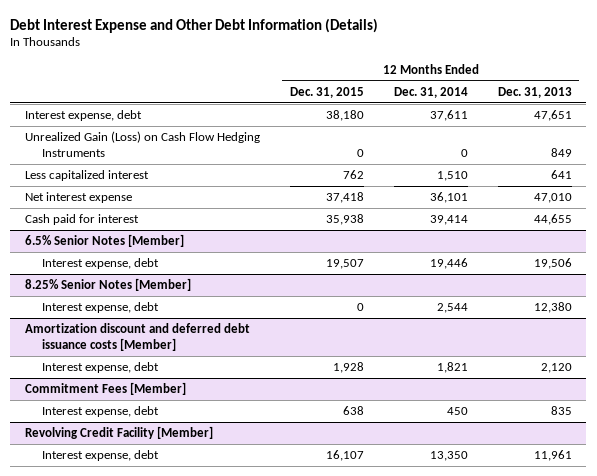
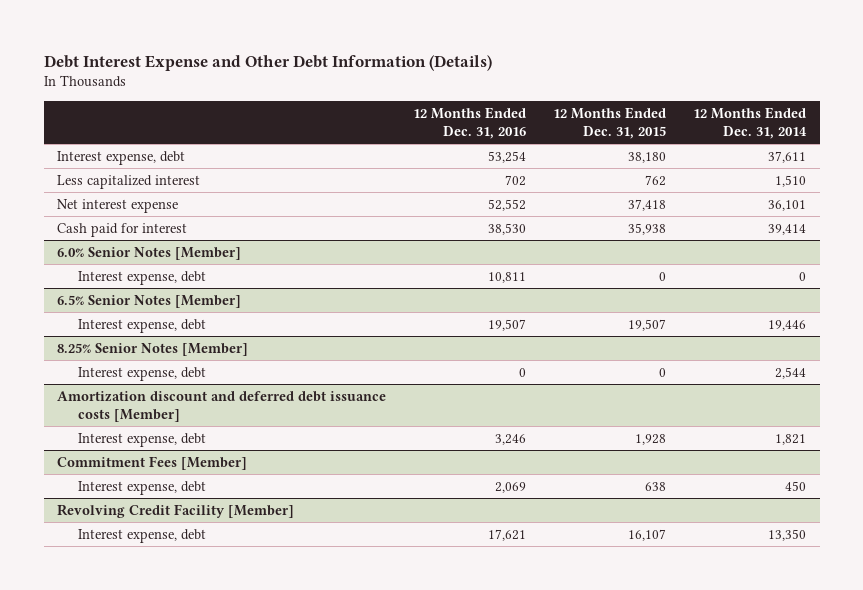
- | 12 Months Ended Dec. 31, 2015 | 12 Months Ended Dec. 31, 2014 | 12 Months Ended Dec. 31, 2013
+ | 12 Months Ended Dec. 31, 2016 | 12 Months Ended Dec. 31, 2015 | 12 Months Ended Dec. 31, 2014
- Unrealized Gain (Loss) on Cash Flow Hedging Instruments | 0 | 0 | 849
+ 6.0% Senior Notes [Member]
+ Interest expense, debt | 10,811 | 0 | 0

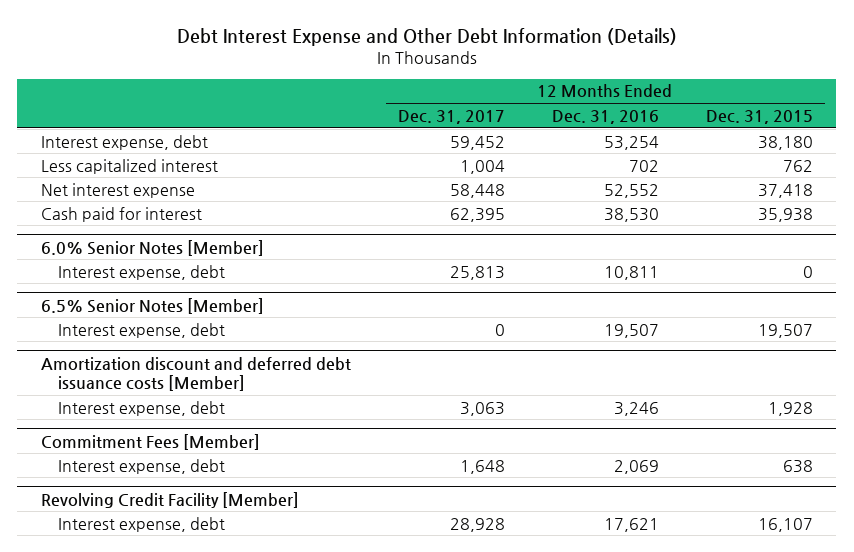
- | 12 Months Ended Dec. 31, 2016 | 12 Months Ended Dec. 31, 2015 | 12 Months Ended Dec. 31, 2014
+ | 12 Months Ended Dec. 31, 2017 | 12 Months Ended Dec. 31, 2016 | 12 Months Ended Dec. 31, 2015
- 8.25% Senior Notes [Member]
- Interest expense, debt | 0 | 0 | 2,544

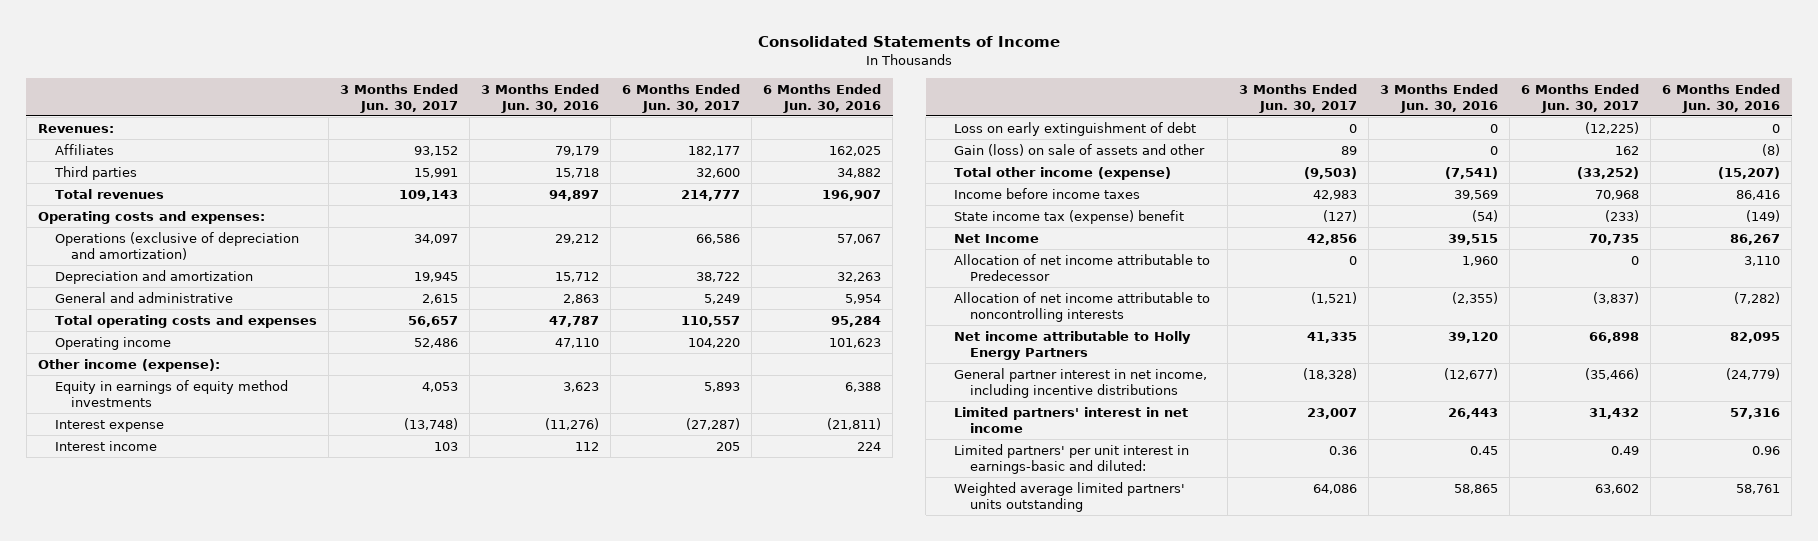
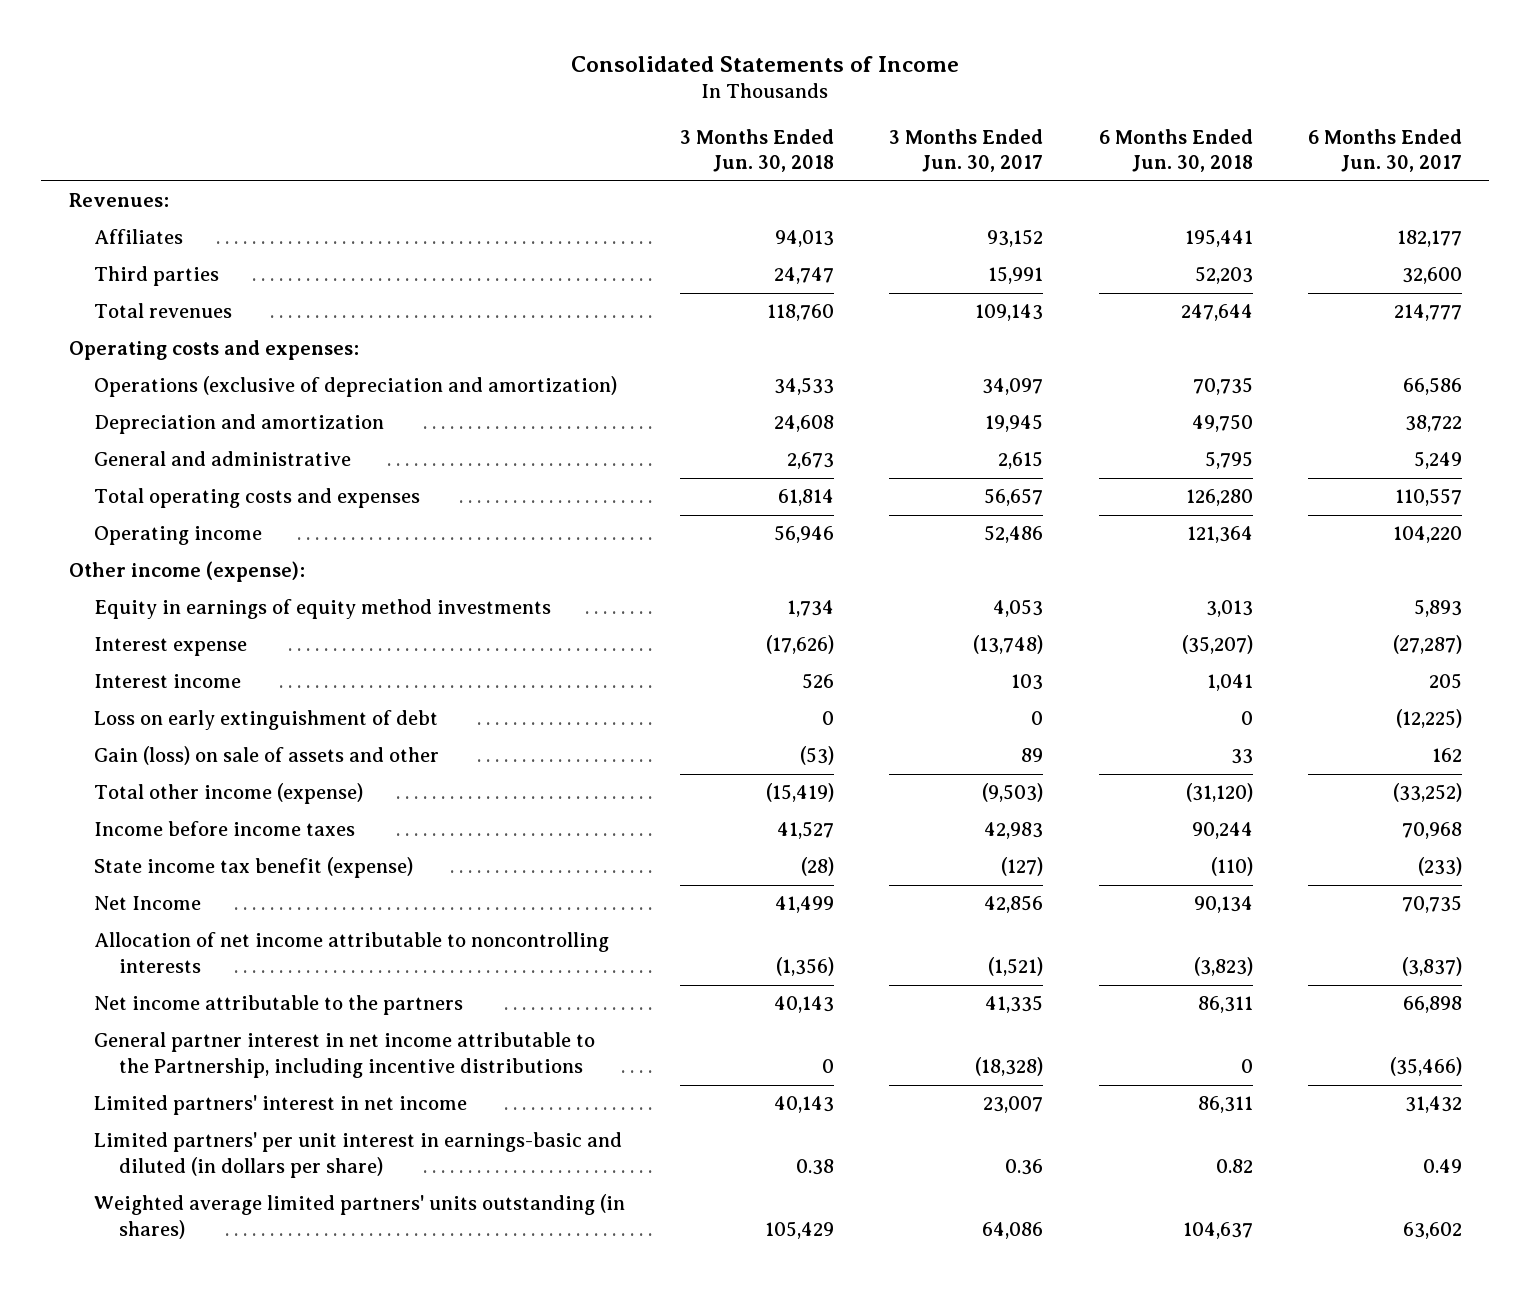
- | 3 Months Ended Jun. 30, 2017 | 3 Months Ended Jun. 30, 2016 | 6 Months Ended Jun. 30, 2017 | 6 Months Ended Jun. 30, 2016
+ | 3 Months Ended Jun. 30, 2018 | 3 Months Ended Jun. 30, 2017 | 6 Months Ended Jun. 30, 2018 | 6 Months Ended Jun. 30, 2017
- State income tax (expense) benefit | (127) | (54) | (233) | (149)
+ State income tax benefit (expense) | (28) | (127) | (110) | (233)
- Allocation of net income attributable to Predecessor | 0 | 1,960 | 0 | 3,110
- Net income attributable to Holly Energy Partners | 41,335 | 39,120 | 66,898 | 82,095
- General partner interest in net income, including incentive distributions | (18,328) | (12,677) | (35,466) | (24,779)
+ Net income attributable to the partners | 40,143 | 41,335 | 86,311 | 66,898
+ General partner interest in net income attributable to the Partnership, including incentive distributions | 0 | (18,328) | 0 | (35,466)
- Limited partners' per unit interest in earnings-basic and diluted: | 0.36 | 0.45 | 0.49 | 0.96
- Weighted average limited partners' units outstanding | 64,086 | 58,865 | 63,602 | 58,761
+ Limited partners' per unit interest in earnings-basic and diluted (in dollars per share) | 0.38 | 0.36 | 0.82 | 0.49
+ Weighted average limited partners' units outstanding (in shares) | 105,429 | 64,086 | 104,637 | 63,602

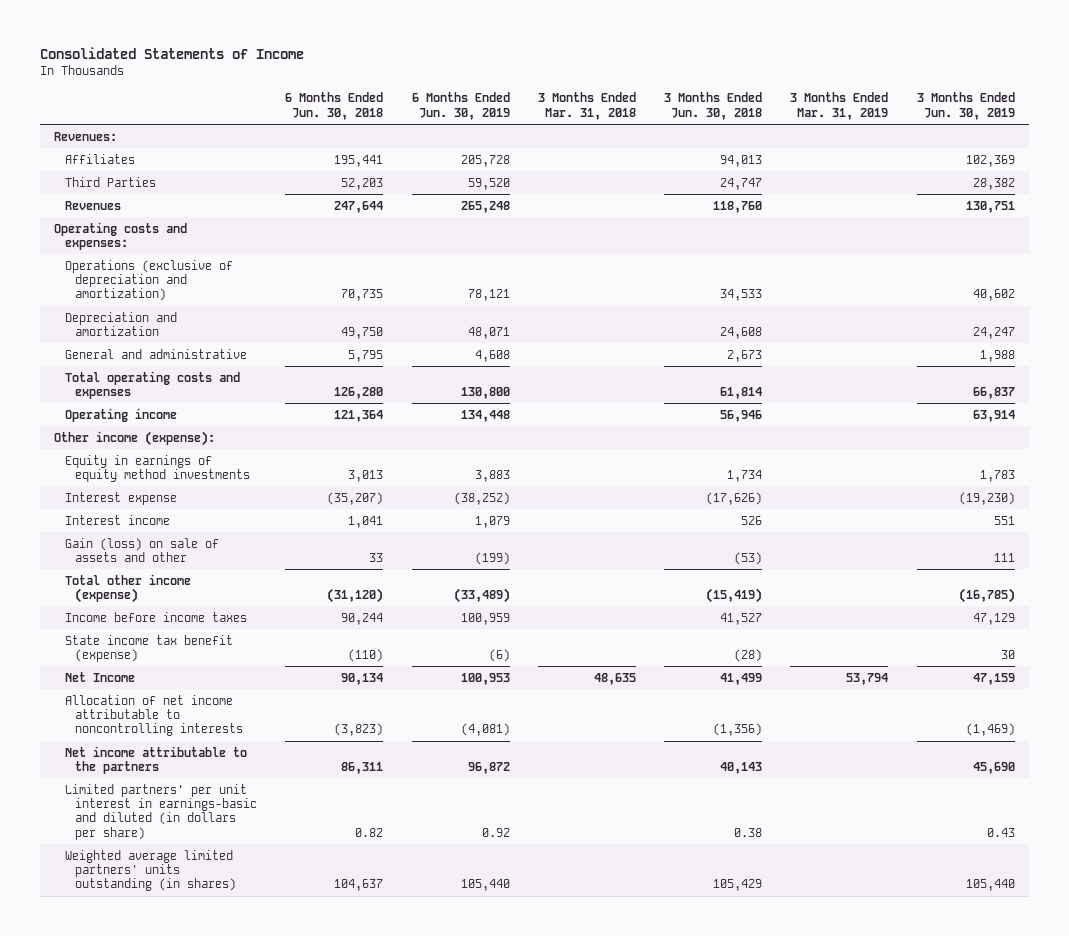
- | 3 Months Ended Jun. 30, 2018 | 3 Months Ended Jun. 30, 2017 | 6 Months Ended Jun. 30, 2018 | 6 Months Ended Jun. 30, 2017
+ | 6 Months Ended Jun. 30, 2018 | 6 Months Ended Jun. 30, 2019 | 3 Months Ended Mar. 31, 2018 | 3 Months Ended Jun. 30, 2018 | 3 Months Ended Mar. 31, 2019 | 3 Months Ended Jun. 30, 2019
- Third parties | 24,747 | 15,991 | 52,203 | 32,600
- Total revenues | 118,760 | 109,143 | 247,644 | 214,777
+ Third Parties | 52,203 | 59,520 | | 24,747 | | 28,382
+ Revenues | 247,644 | 265,248 | | 118,760 | | 130,751
- Loss on early extinguishment of debt | 0 | 0 | 0 | (12,225)
- General partner interest in net income attributable to the Partnership, including incentive distributions | 0 | (18,328) | 0 | (35,466)
- Limited partners' interest in net income | 40,143 | 23,007 | 86,311 | 31,432

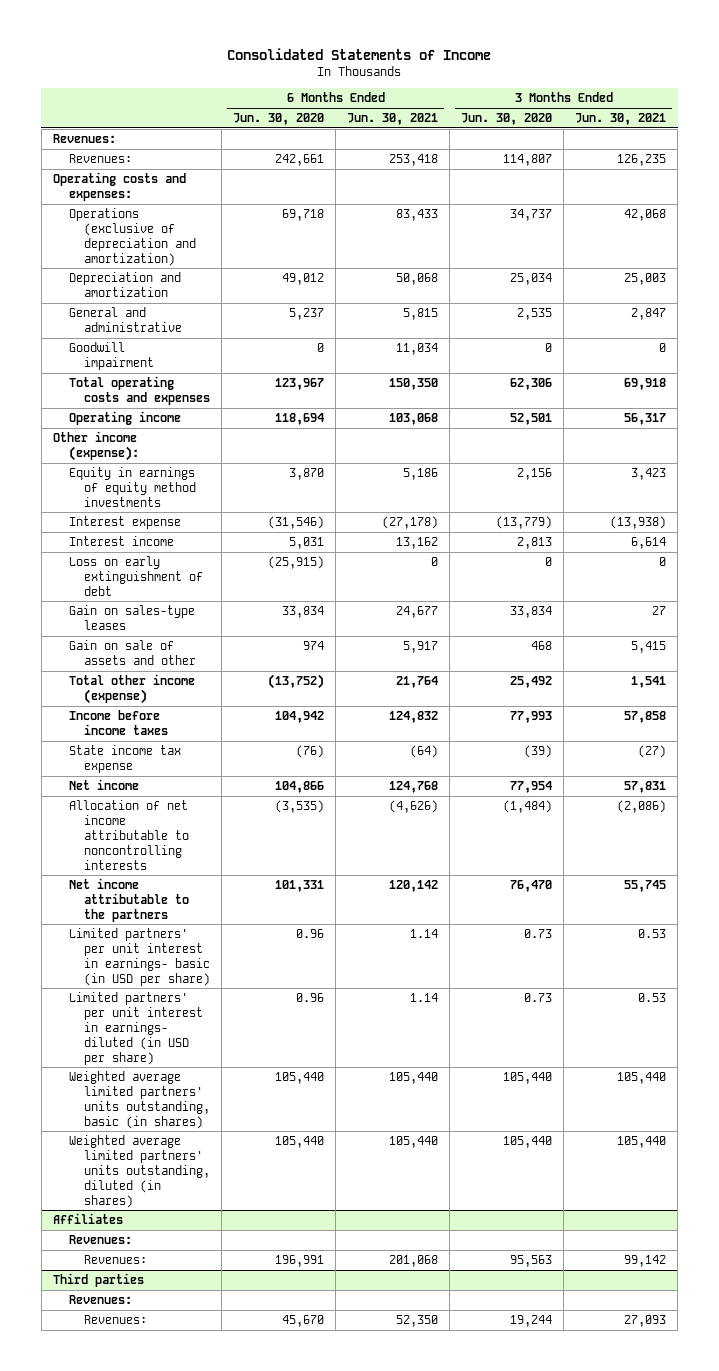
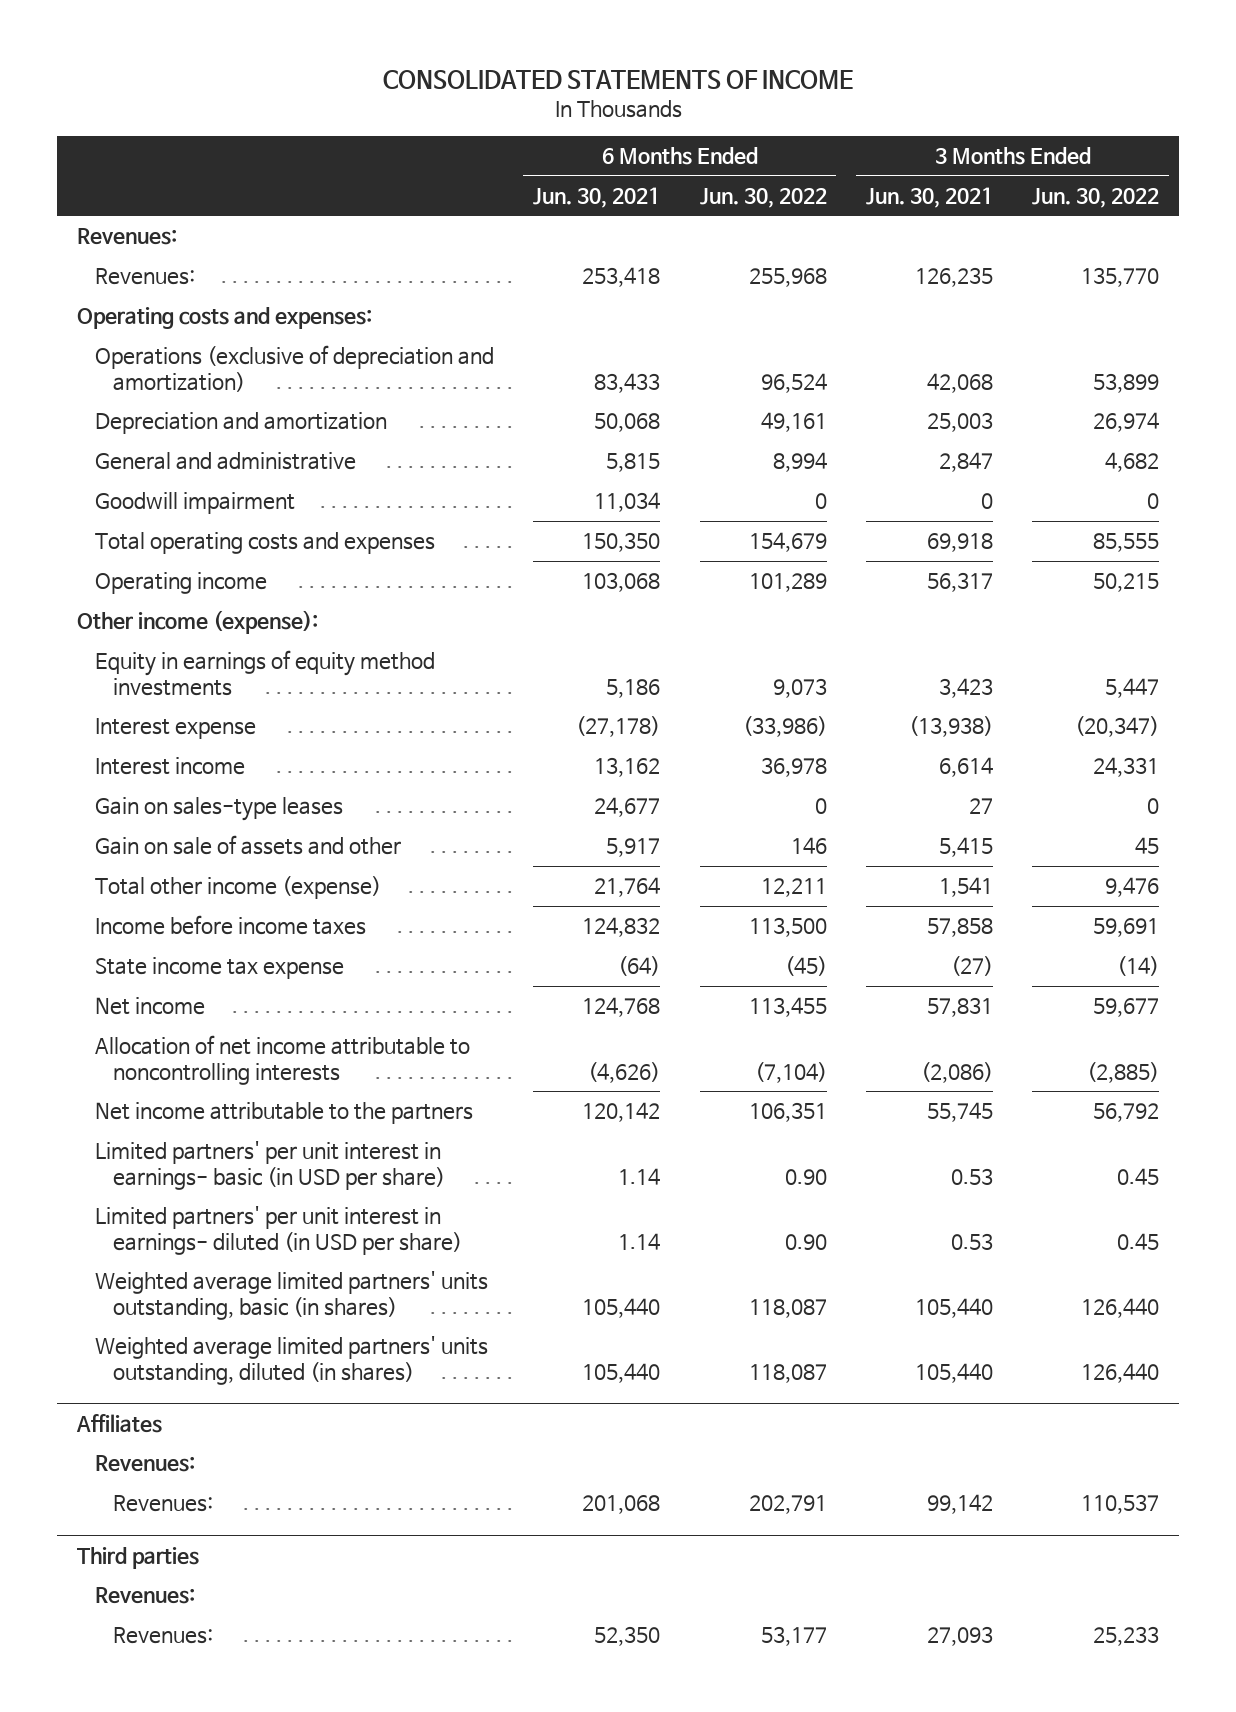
- Consolidated Statements of Income
+ CONSOLIDATED STATEMENTS OF INCOME
- | 6 Months Ended Jun. 30, 2020 | 6 Months Ended Jun. 30, 2021 | 3 Months Ended Jun. 30, 2020 | 3 Months Ended Jun. 30, 2021
+ | 6 Months Ended Jun. 30, 2021 | 6 Months Ended Jun. 30, 2022 | 3 Months Ended Jun. 30, 2021 | 3 Months Ended Jun. 30, 2022
- Loss on early extinguishment of debt | (25,915) | 0 | 0 | 0

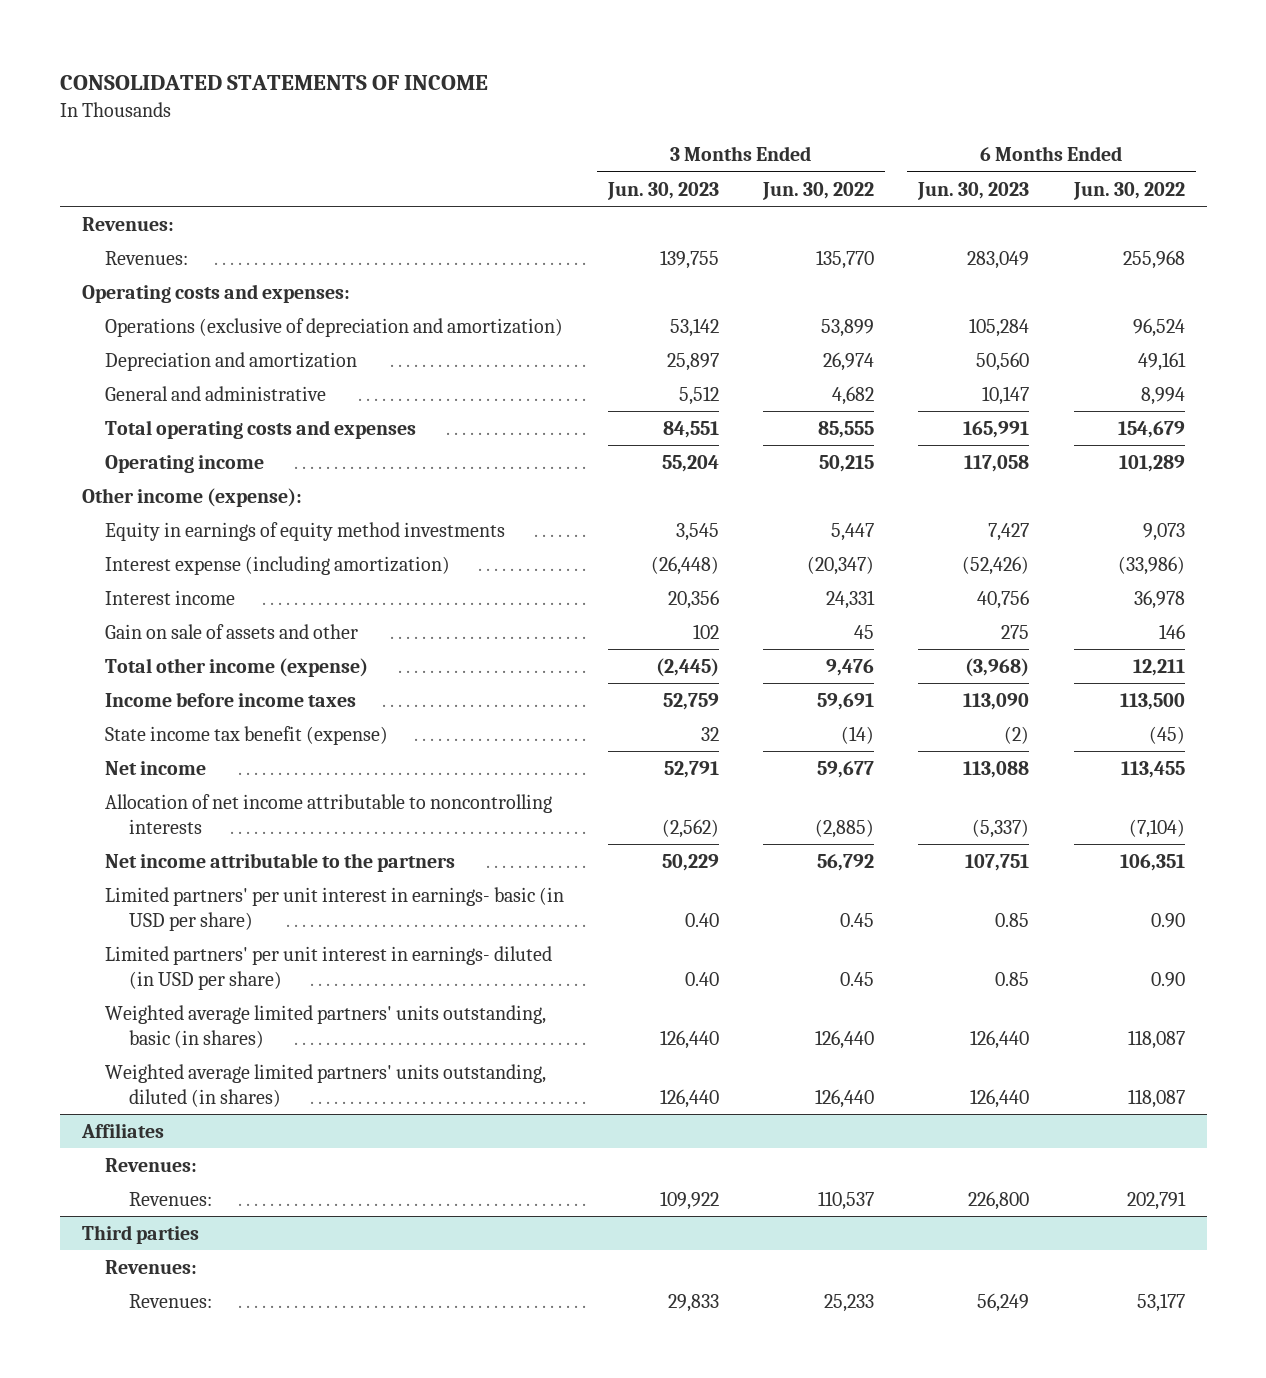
- | 6 Months Ended Jun. 30, 2021 | 6 Months Ended Jun. 30, 2022 | 3 Months Ended Jun. 30, 2021 | 3 Months Ended Jun. 30, 2022
+ | 3 Months Ended Jun. 30, 2023 | 3 Months Ended Jun. 30, 2022 | 6 Months Ended Jun. 30, 2023 | 6 Months Ended Jun. 30, 2022
- Goodwill impairment | 11,034 | 0 | 0 | 0
- Interest expense | (27,178) | (33,986) | (13,938) | (20,347)
+ Interest expense (including amortization) | (26,448) | (20,347) | (52,426) | (33,986)
- Gain on sales-type leases | 24,677 | 0 | 27 | 0
- State income tax expense | (64) | (45) | (27) | (14)
+ State income tax benefit (expense) | 32 | (14) | (2) | (45)

